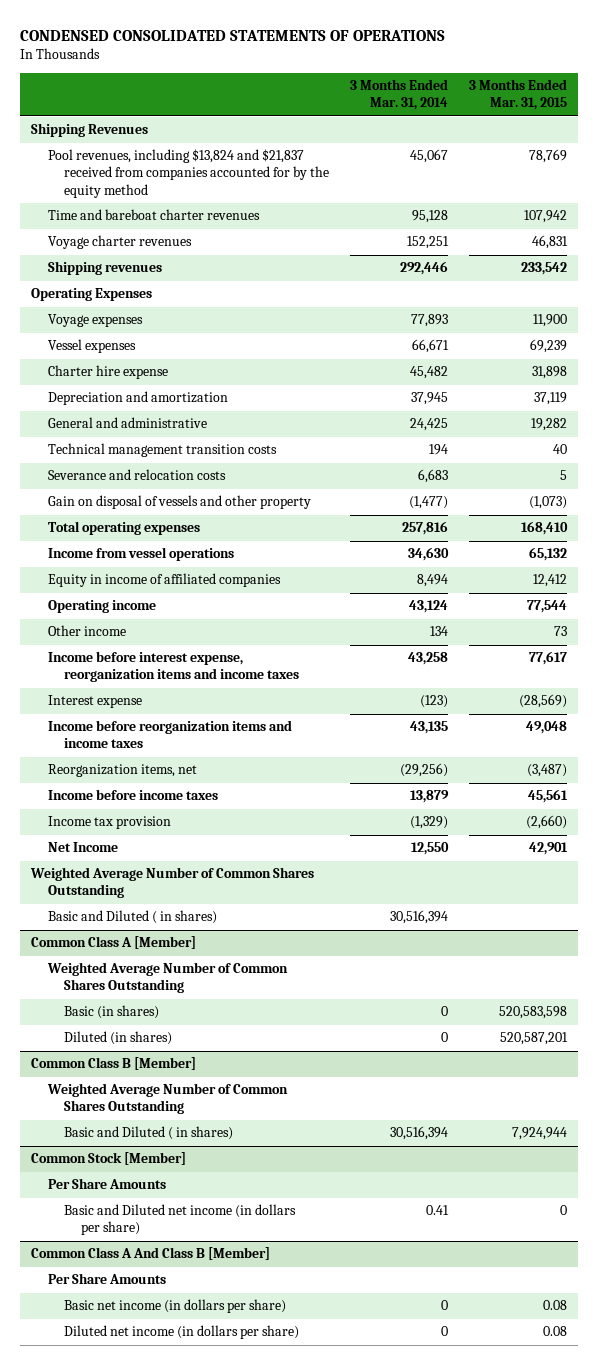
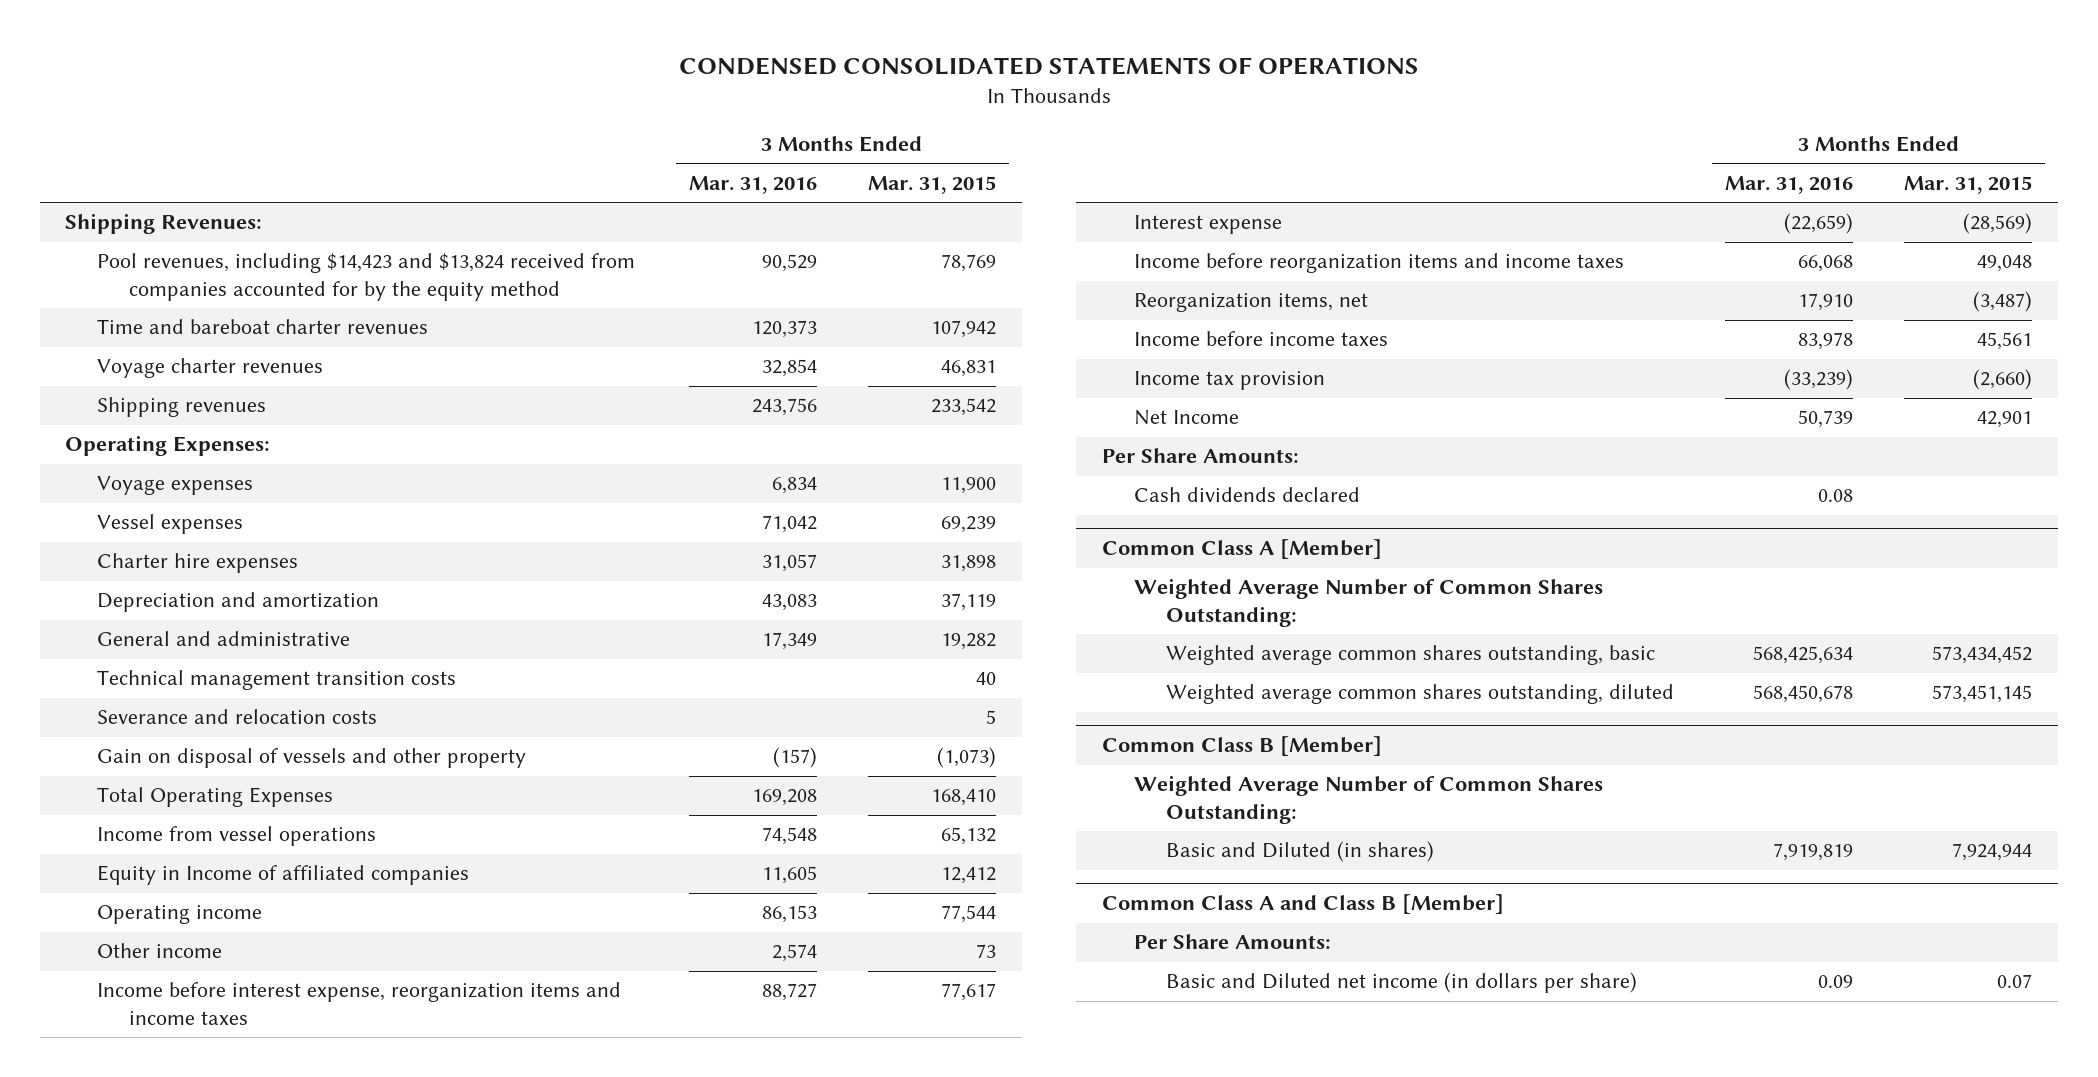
- | 3 Months Ended Mar. 31, 2014 | 3 Months Ended Mar. 31, 2015
+ | 3 Months Ended Mar. 31, 2016 | 3 Months Ended Mar. 31, 2015
- Shipping Revenues
- Pool revenues, including $13,824 and $21,837 received from companies accounted for by the equity method | 45,067 | 78,769
+ Shipping Revenues:
+ Pool revenues, including $14,423 and $13,824 received from companies accounted for by the equity method | 90,529 | 78,769
- Operating Expenses
+ Operating Expenses:
- Charter hire expense | 45,482 | 31,898
+ Charter hire expenses | 31,057 | 31,898
- Total operating expenses | 257,816 | 168,410
+ Total Operating Expenses | 169,208 | 168,410
- Equity in income of affiliated companies | 8,494 | 12,412
+ Equity in Income of affiliated companies | 11,605 | 12,412
- Weighted Average Number of Common Shares Outstanding
- Basic and Diluted ( in shares) | 30,516,394 |
+ Per Share Amounts:
+ Cash dividends declared | 0.08 |
@ Common Class A [Member]
- Weighted Average Number of Common Shares Outstanding
- Basic (in shares) | 0 | 520,583,598
- Diluted (in shares) | 0 | 520,587,201
+ Weighted Average Number of Common Shares Outstanding:
+ Weighted average common shares outstanding, basic | 568,425,634 | 573,434,452
+ Weighted average common shares outstanding, diluted | 568,450,678 | 573,451,145
@ Common Class B [Member]
- Weighted Average Number of Common Shares Outstanding
- Basic and Diluted ( in shares) | 30,516,394 | 7,924,944
- Common Stock [Member]
- Per Share Amounts
- Basic and Diluted net income (in dollars per share) | 0.41 | 0
- Common Class A And Class B [Member]
- Per Share Amounts
- Basic net income (in dollars per share) | 0 | 0.08
- Diluted net income (in dollars per share) | 0 | 0.08
@ Common Class B [Member]
+ Weighted Average Number of Common Shares Outstanding:
+ Basic and Diluted (in shares) | 7,919,819 | 7,924,944
+ Common Class A and Class B [Member]
+ Per Share Amounts:
+ Basic and Diluted net income (in dollars per share) | 0.09 | 0.07

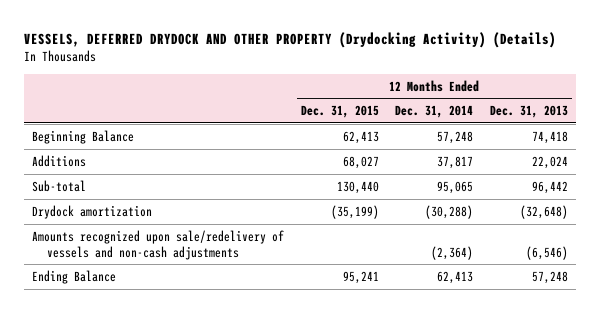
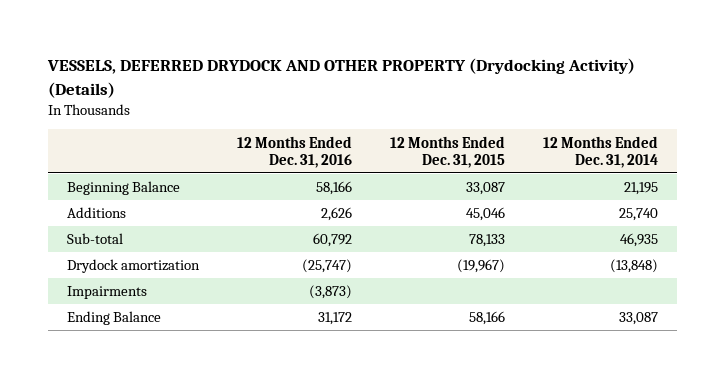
- | 12 Months Ended Dec. 31, 2015 | 12 Months Ended Dec. 31, 2014 | 12 Months Ended Dec. 31, 2013
+ | 12 Months Ended Dec. 31, 2016 | 12 Months Ended Dec. 31, 2015 | 12 Months Ended Dec. 31, 2014
- Beginning Balance | 62,413 | 57,248 | 74,418
- Additions | 68,027 | 37,817 | 22,024
- Sub-total | 130,440 | 95,065 | 96,442
- Drydock amortization | (35,199) | (30,288) | (32,648)
- Amounts recognized upon sale/redelivery of vessels and non-cash adjustments | | (2,364) | (6,546)
- Ending Balance | 95,241 | 62,413 | 57,248
+ Beginning Balance | 58,166 | 33,087 | 21,195
+ Additions | 2,626 | 45,046 | 25,740
+ Sub-total | 60,792 | 78,133 | 46,935
+ Drydock amortization | (25,747) | (19,967) | (13,848)
+ Impairments | (3,873) | |
+ Ending Balance | 31,172 | 58,166 | 33,087

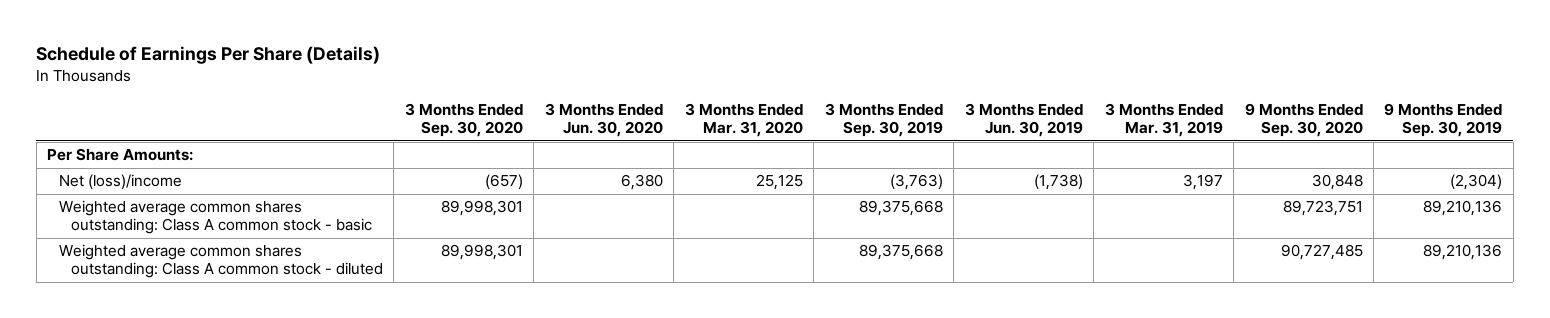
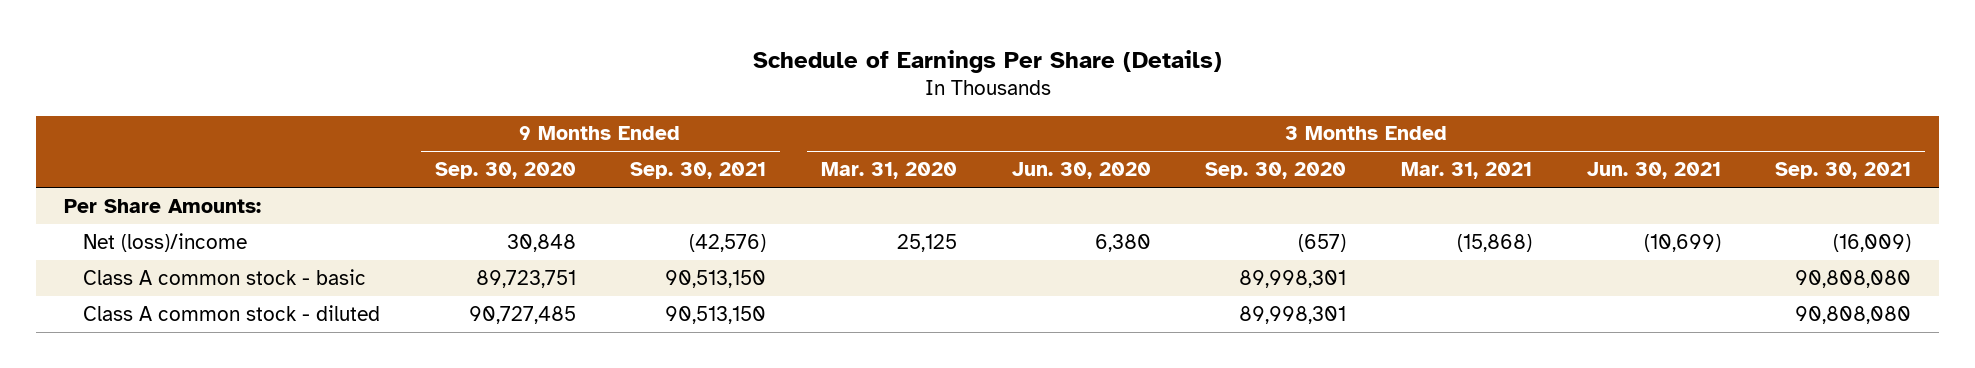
- | 3 Months Ended Sep. 30, 2020 | 3 Months Ended Jun. 30, 2020 | 3 Months Ended Mar. 31, 2020 | 3 Months Ended Sep. 30, 2019 | 3 Months Ended Jun. 30, 2019 | 3 Months Ended Mar. 31, 2019 | 9 Months Ended Sep. 30, 2020 | 9 Months Ended Sep. 30, 2019
+ | 9 Months Ended Sep. 30, 2020 | 9 Months Ended Sep. 30, 2021 | 3 Months Ended Mar. 31, 2020 | 3 Months Ended Jun. 30, 2020 | 3 Months Ended Sep. 30, 2020 | 3 Months Ended Mar. 31, 2021 | 3 Months Ended Jun. 30, 2021 | 3 Months Ended Sep. 30, 2021
- Weighted average common shares outstanding: Class A common stock - basic | 89,998,301 | | | 89,375,668 | | | 89,723,751 | 89,210,136
- Weighted average common shares outstanding: Class A common stock - diluted | 89,998,301 | | | 89,375,668 | | | 90,727,485 | 89,210,136
+ Class A common stock - basic | 89,723,751 | 90,513,150 | | | 89,998,301 | | | 90,808,080
+ Class A common stock - diluted | 90,727,485 | 90,513,150 | | | 89,998,301 | | | 90,808,080

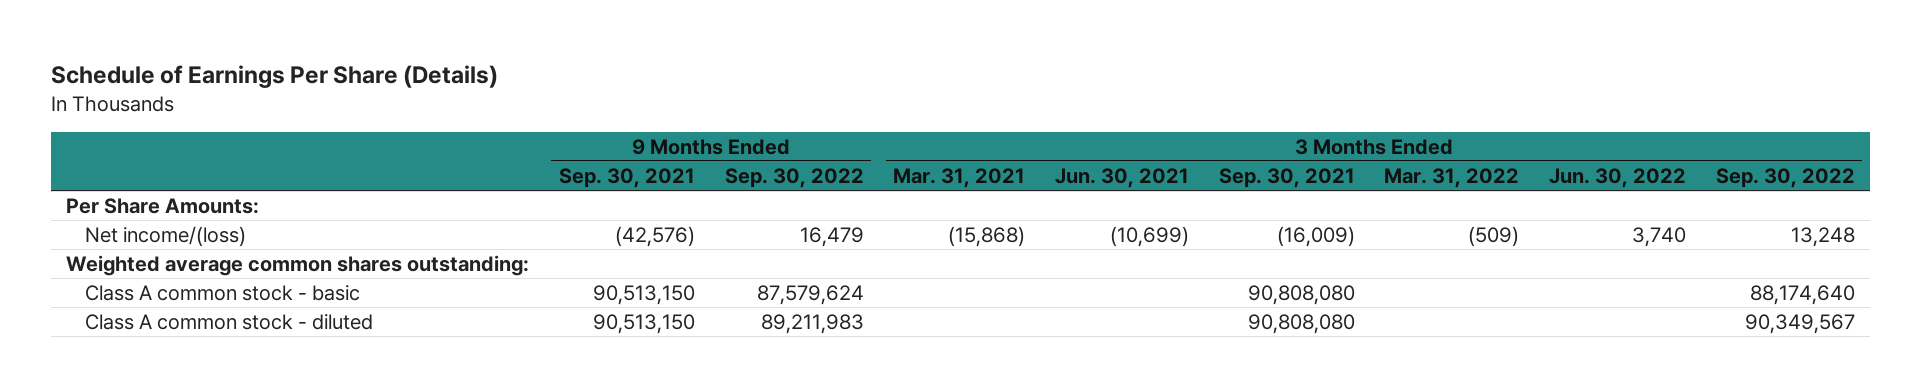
- | 9 Months Ended Sep. 30, 2020 | 9 Months Ended Sep. 30, 2021 | 3 Months Ended Mar. 31, 2020 | 3 Months Ended Jun. 30, 2020 | 3 Months Ended Sep. 30, 2020 | 3 Months Ended Mar. 31, 2021 | 3 Months Ended Jun. 30, 2021 | 3 Months Ended Sep. 30, 2021
+ | 9 Months Ended Sep. 30, 2021 | 9 Months Ended Sep. 30, 2022 | 3 Months Ended Mar. 31, 2021 | 3 Months Ended Jun. 30, 2021 | 3 Months Ended Sep. 30, 2021 | 3 Months Ended Mar. 31, 2022 | 3 Months Ended Jun. 30, 2022 | 3 Months Ended Sep. 30, 2022
- Net (loss)/income | 30,848 | (42,576) | 25,125 | 6,380 | (657) | (15,868) | (10,699) | (16,009)
+ Net income/(loss) | (42,576) | 16,479 | (15,868) | (10,699) | (16,009) | (509) | 3,740 | 13,248
+ Weighted average common shares outstanding:

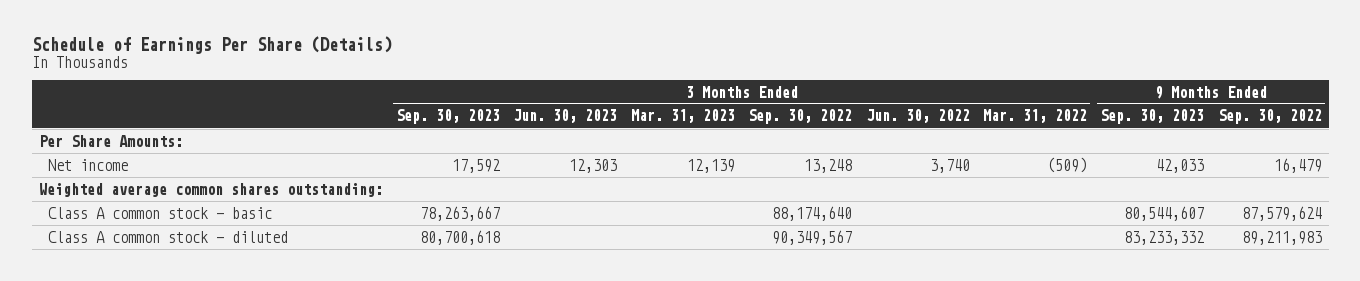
- | 9 Months Ended Sep. 30, 2021 | 9 Months Ended Sep. 30, 2022 | 3 Months Ended Mar. 31, 2021 | 3 Months Ended Jun. 30, 2021 | 3 Months Ended Sep. 30, 2021 | 3 Months Ended Mar. 31, 2022 | 3 Months Ended Jun. 30, 2022 | 3 Months Ended Sep. 30, 2022
+ | 3 Months Ended Sep. 30, 2023 | 3 Months Ended Jun. 30, 2023 | 3 Months Ended Mar. 31, 2023 | 3 Months Ended Sep. 30, 2022 | 3 Months Ended Jun. 30, 2022 | 3 Months Ended Mar. 31, 2022 | 9 Months Ended Sep. 30, 2023 | 9 Months Ended Sep. 30, 2022
- Net income/(loss) | (42,576) | 16,479 | (15,868) | (10,699) | (16,009) | (509) | 3,740 | 13,248
+ Net income | 17,592 | 12,303 | 12,139 | 13,248 | 3,740 | (509) | 42,033 | 16,479

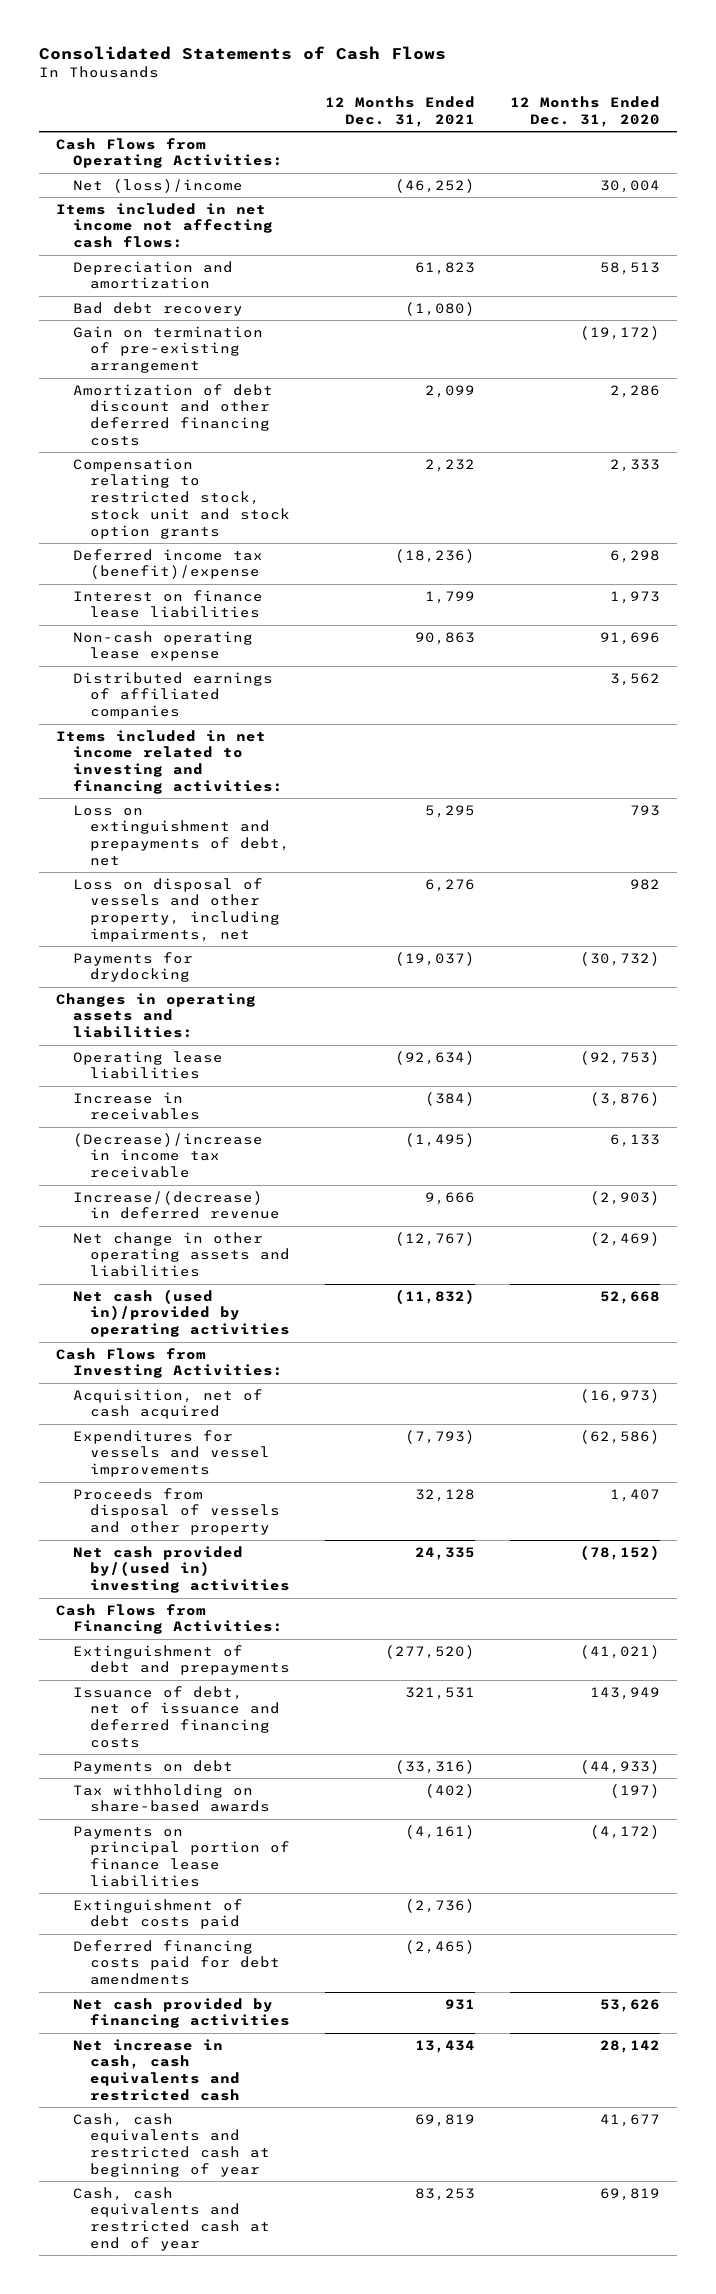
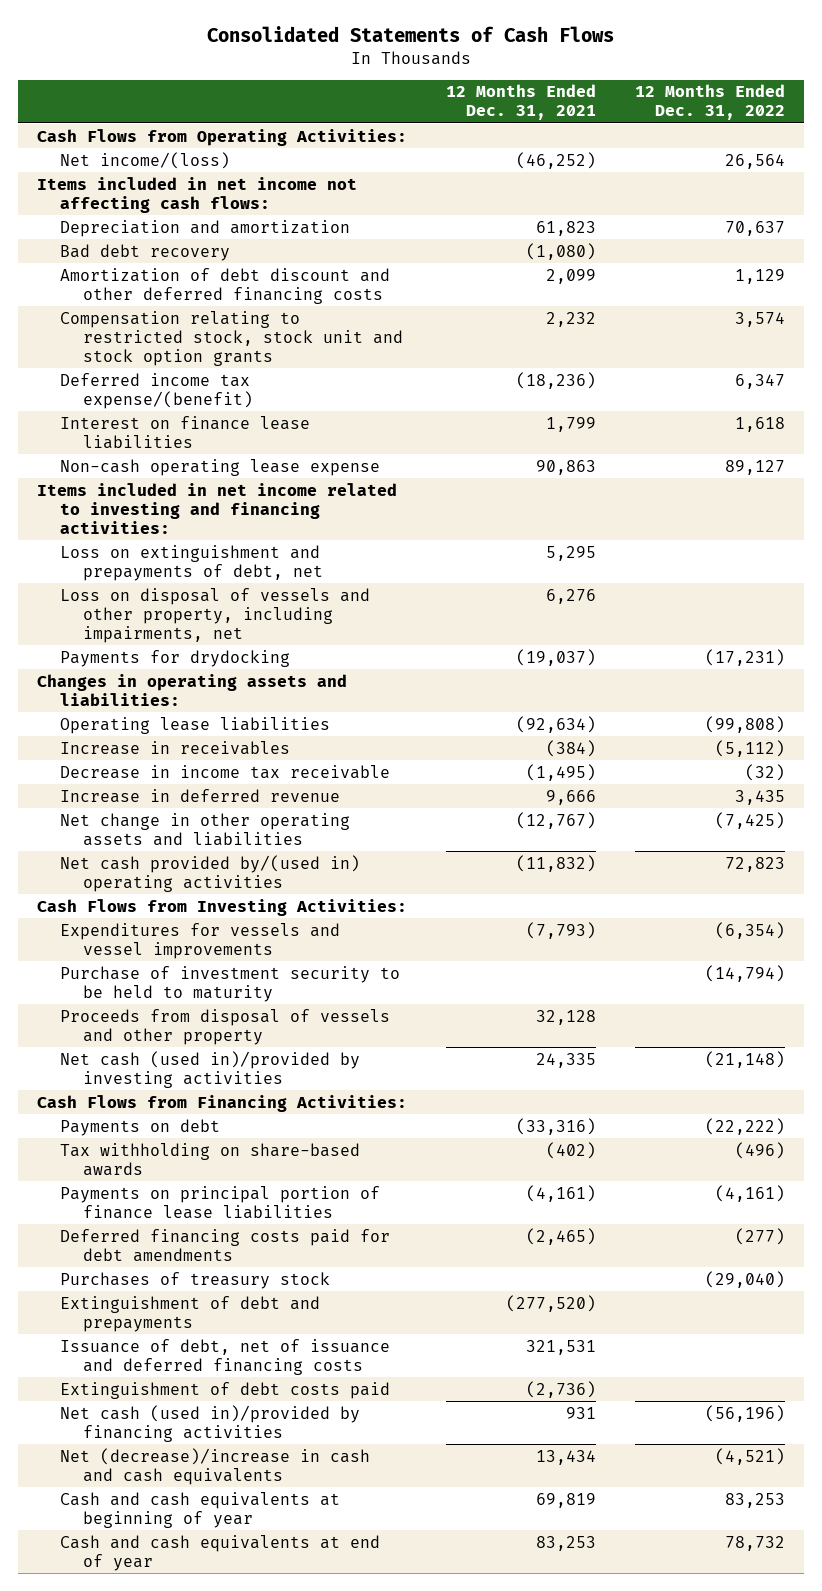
- | 12 Months Ended Dec. 31, 2021 | 12 Months Ended Dec. 31, 2020
+ | 12 Months Ended Dec. 31, 2021 | 12 Months Ended Dec. 31, 2022
- Net (loss)/income | (46,252) | 30,004
+ Net income/(loss) | (46,252) | 26,564
- Gain on termination of pre-existing arrangement | | (19,172)
- Deferred income tax (benefit)/expense | (18,236) | 6,298
+ Deferred income tax expense/(benefit) | (18,236) | 6,347
- Distributed earnings of affiliated companies | | 3,562
- (Decrease)/increase in income tax receivable | (1,495) | 6,133
- Increase/(decrease) in deferred revenue | 9,666 | (2,903)
+ Decrease in income tax receivable | (1,495) | (32)
+ Increase in deferred revenue | 9,666 | 3,435
- Net cash (used in)/provided by operating activities | (11,832) | 52,668
+ Net cash provided by/(used in) operating activities | (11,832) | 72,823
- Acquisition, net of cash acquired | | (16,973)
+ Purchase of investment security to be held to maturity | | (14,794)
- Net cash provided by/(used in) investing activities | 24,335 | (78,152)
+ Net cash (used in)/provided by investing activities | 24,335 | (21,148)
- Net cash provided by financing activities | 931 | 53,626
- Net increase in cash, cash equivalents and restricted cash | 13,434 | 28,142
- Cash, cash equivalents and restricted cash at beginning of year | 69,819 | 41,677
- Cash, cash equivalents and restricted cash at end of year | 83,253 | 69,819
+ Purchases of treasury stock | | (29,040)
moved down: Extinguishment of debt and prepayments | (277,520) |
moved down: Issuance of debt, net of issuance and deferred financing costs | 321,531 |
moved down: Extinguishment of debt costs paid | (2,736) |
+ Net cash (used in)/provided by financing activities | 931 | (56,196)
+ Net (decrease)/increase in cash and cash equivalents | 13,434 | (4,521)
+ Cash and cash equivalents at beginning of year | 69,819 | 83,253
+ Cash and cash equivalents at end of year | 83,253 | 78,732

